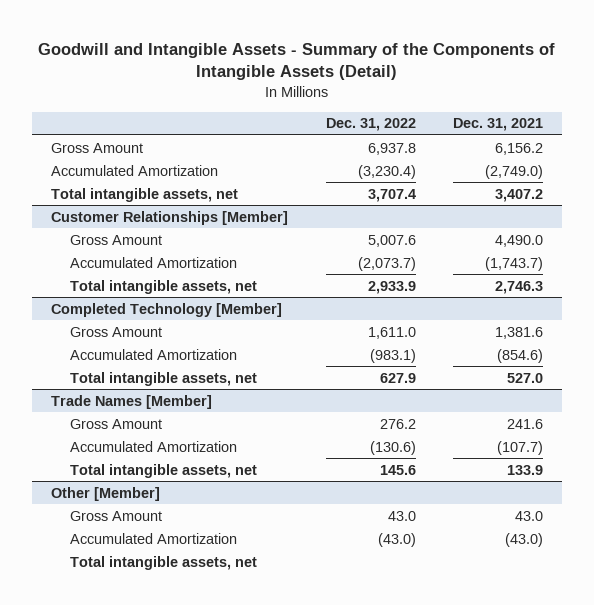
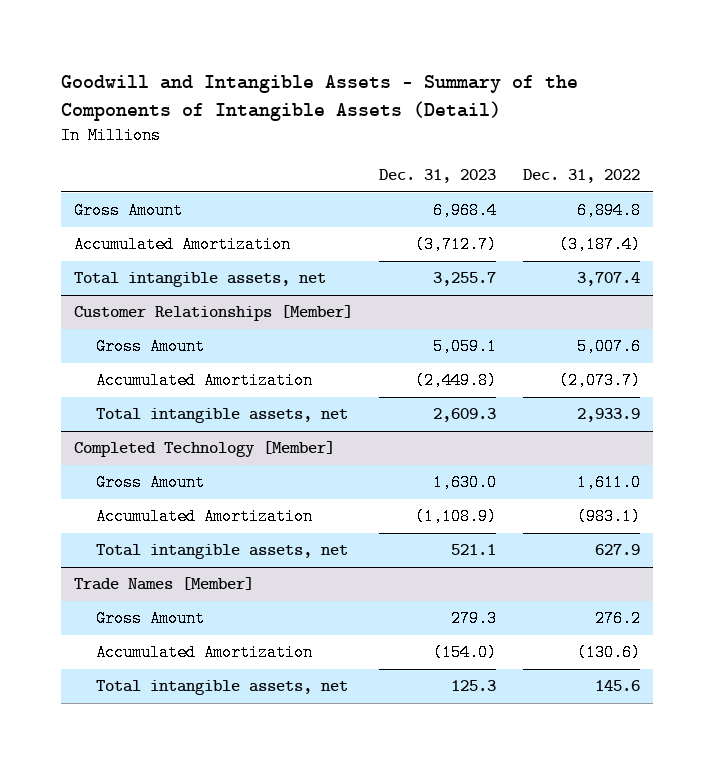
- | Dec. 31, 2022 | Dec. 31, 2021
+ | Dec. 31, 2023 | Dec. 31, 2022
- Gross Amount | 6,937.8 | 6,156.2
- Accumulated Amortization | (3,230.4) | (2,749.0)
+ Gross Amount | 6,968.4 | 6,894.8
+ Accumulated Amortization | (3,712.7) | (3,187.4)
- Other [Member]
- Gross Amount | 43.0 | 43.0
- Accumulated Amortization | (43.0) | (43.0)
- Total intangible assets, net

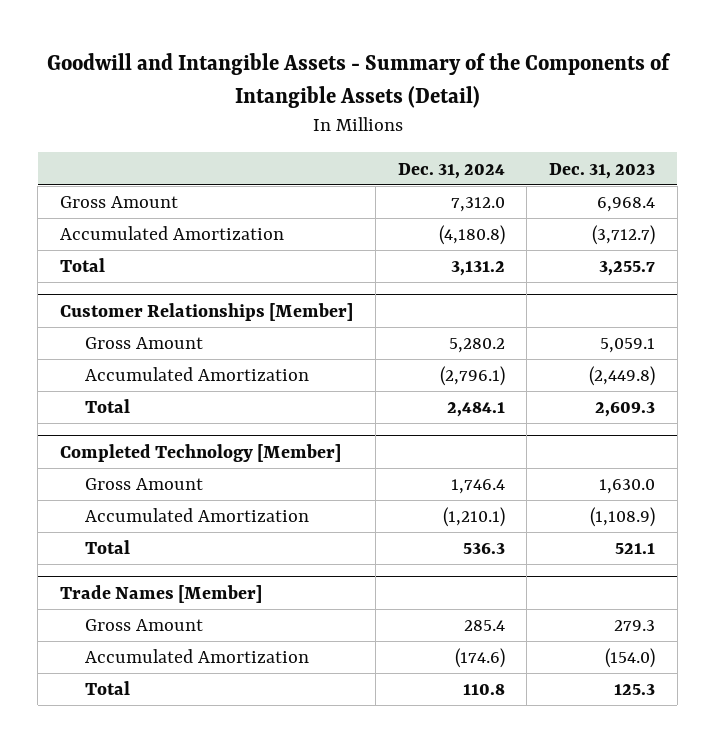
- | Dec. 31, 2023 | Dec. 31, 2022
+ | Dec. 31, 2024 | Dec. 31, 2023
- Total intangible assets, net | 3,255.7 | 3,707.4
+ Total | 3,131.2 | 3,255.7
@ Customer Relationships [Member]
- Total intangible assets, net | 2,609.3 | 2,933.9
+ Total | 2,484.1 | 2,609.3
@ Completed Technology [Member]
- Total intangible assets, net | 521.1 | 627.9
+ Total | 536.3 | 521.1
@ Trade Names [Member]
- Total intangible assets, net | 125.3 | 145.6
+ Total | 110.8 | 125.3

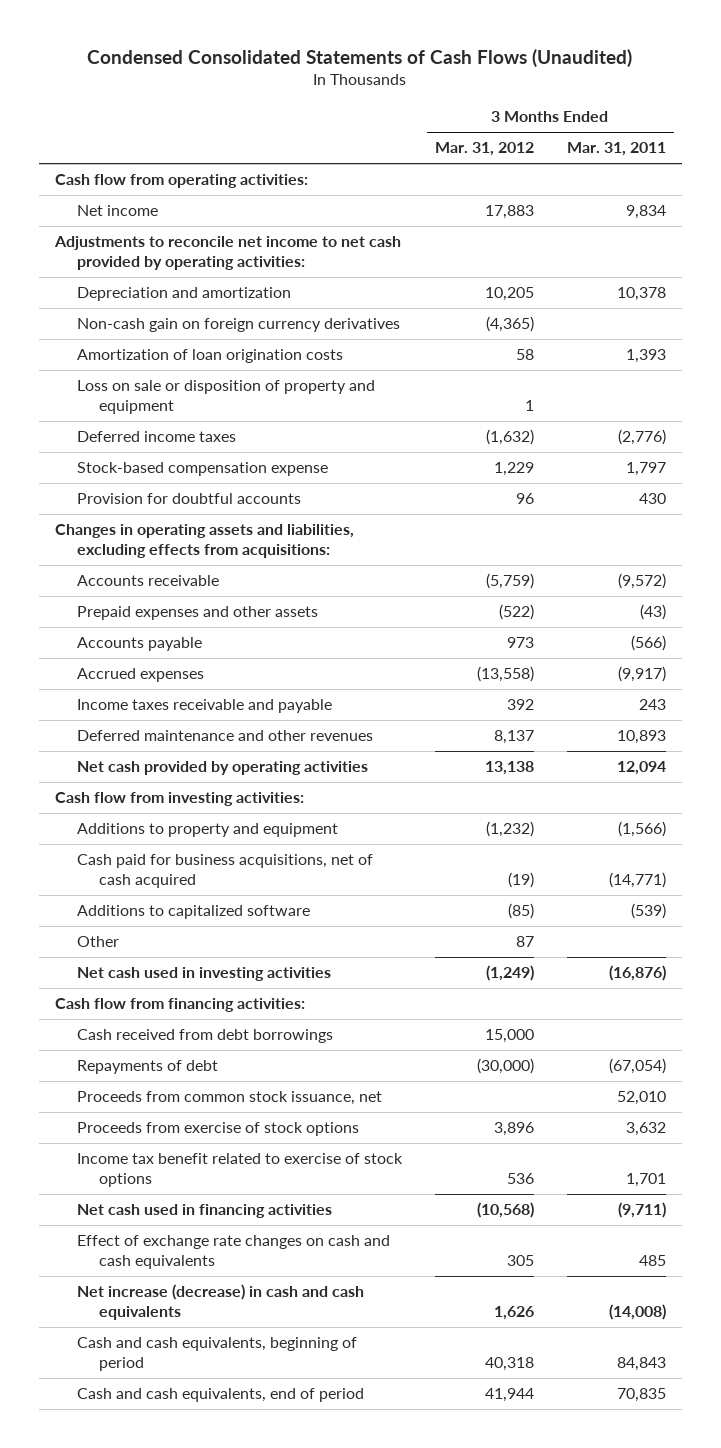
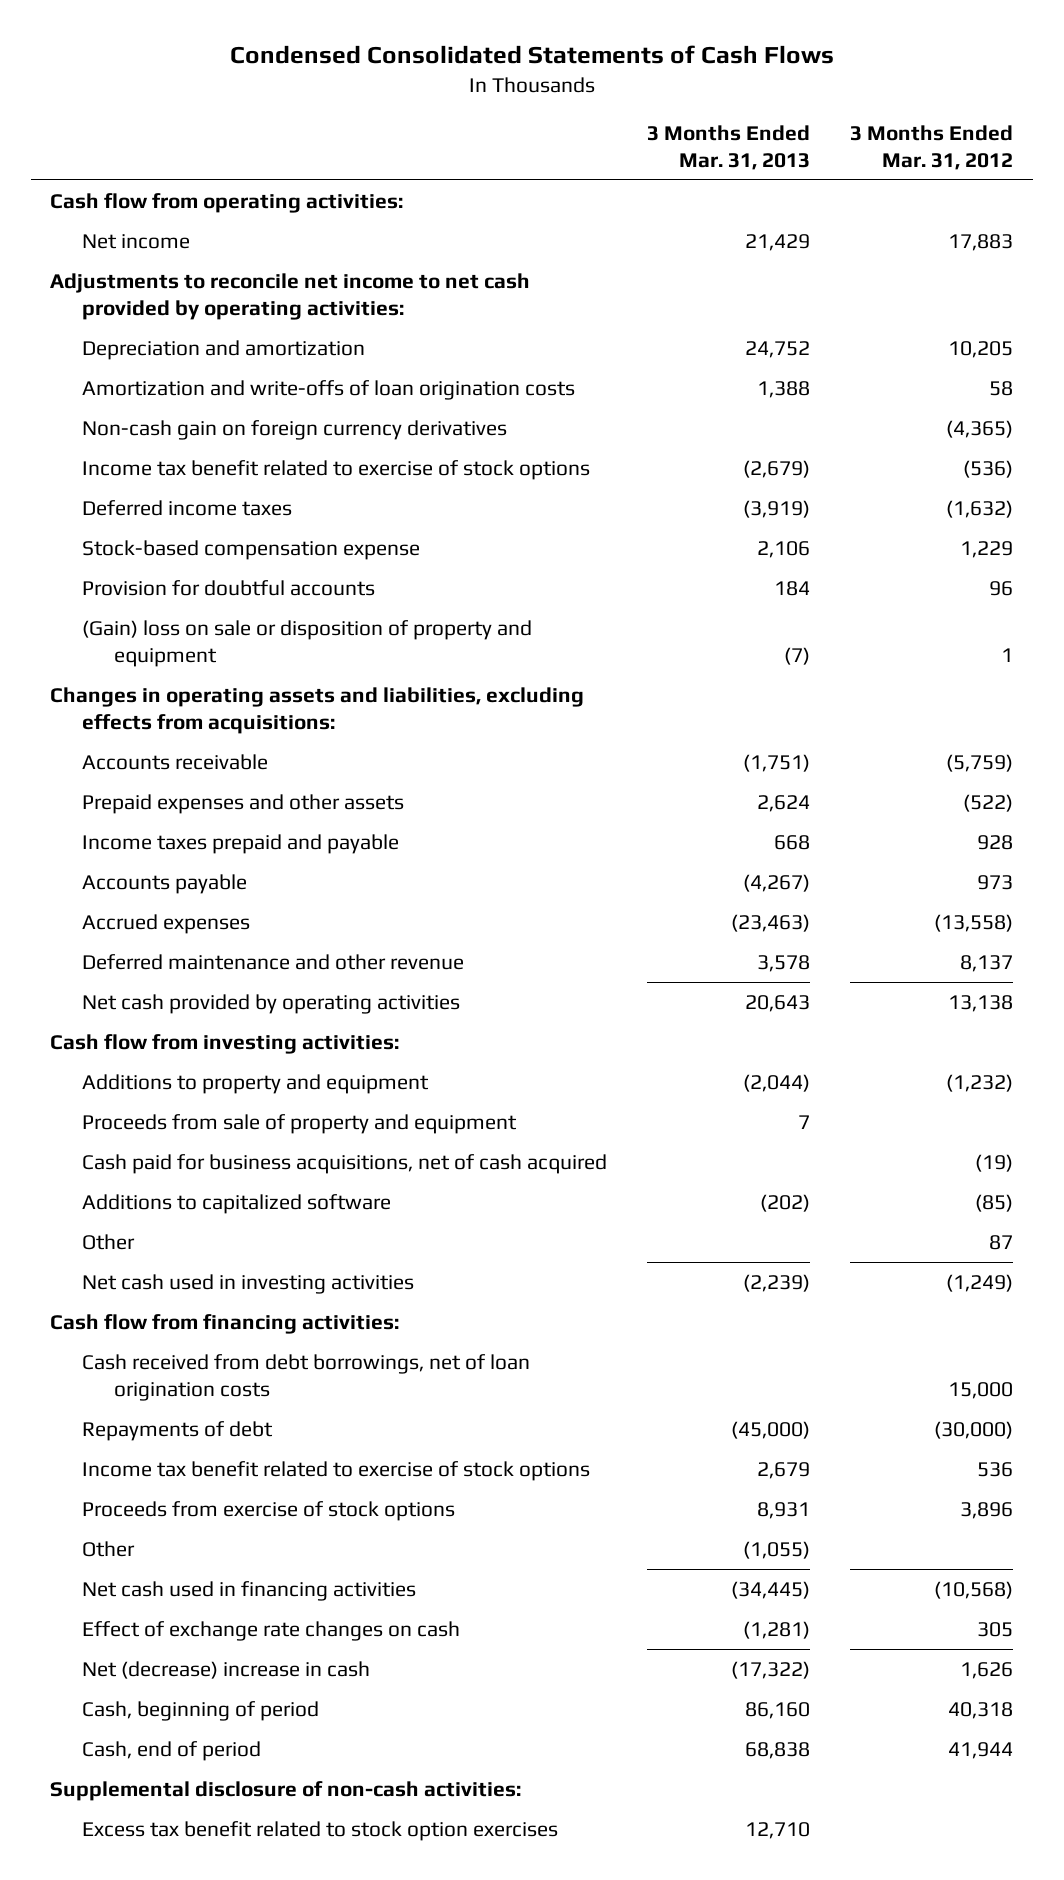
- Condensed Consolidated Statements of Cash Flows (Unaudited)
+ Condensed Consolidated Statements of Cash Flows
- | 3 Months Ended Mar. 31, 2012 | 3 Months Ended Mar. 31, 2011
+ | 3 Months Ended Mar. 31, 2013 | 3 Months Ended Mar. 31, 2012
+ Amortization and write-offs of loan origination costs | 1,388 | 58
- Amortization of loan origination costs | 58 | 1,393
- Loss on sale or disposition of property and equipment | 1 |
+ Income tax benefit related to exercise of stock options | (2,679) | (536)
+ (Gain) loss on sale or disposition of property and equipment | (7) | 1
+ Income taxes prepaid and payable | 668 | 928
- Income taxes receivable and payable | 392 | 243
- Deferred maintenance and other revenues | 8,137 | 10,893
+ Deferred maintenance and other revenue | 3,578 | 8,137
+ Proceeds from sale of property and equipment | 7 |
- Cash received from debt borrowings | 15,000 |
+ Cash received from debt borrowings, net of loan origination costs | | 15,000
- Proceeds from common stock issuance, net | | 52,010
moved down: Proceeds from exercise of stock options | 8,931 | 3,896
+ Other | (1,055) |
- Effect of exchange rate changes on cash and cash equivalents | 305 | 485
- Net increase (decrease) in cash and cash equivalents | 1,626 | (14,008)
- Cash and cash equivalents, beginning of period | 40,318 | 84,843
- Cash and cash equivalents, end of period | 41,944 | 70,835
+ Effect of exchange rate changes on cash | (1,281) | 305
+ Net (decrease) increase in cash | (17,322) | 1,626
+ Cash, beginning of period | 86,160 | 40,318
+ Cash, end of period | 68,838 | 41,944
+ Supplemental disclosure of non-cash activities:
+ Excess tax benefit related to stock option exercises | 12,710 |

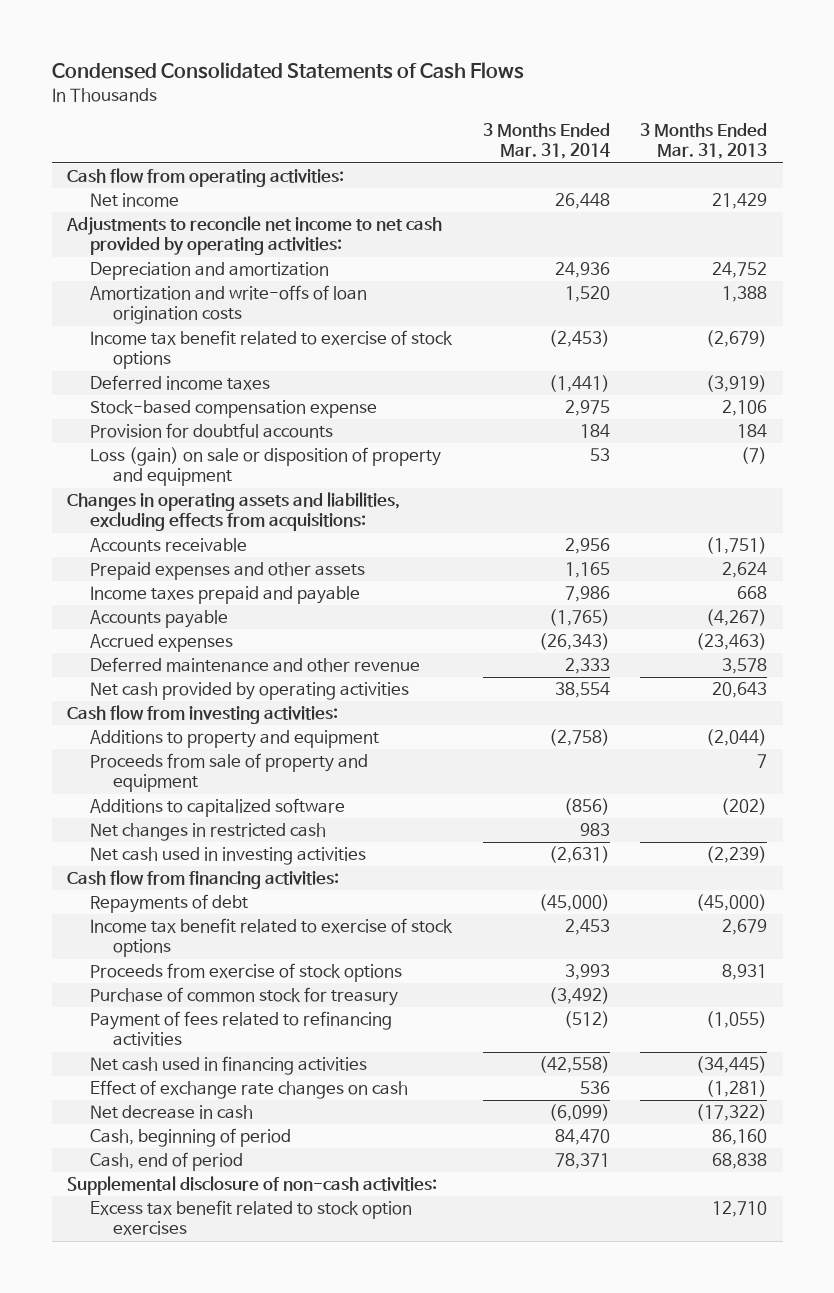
- | 3 Months Ended Mar. 31, 2013 | 3 Months Ended Mar. 31, 2012
+ | 3 Months Ended Mar. 31, 2014 | 3 Months Ended Mar. 31, 2013
- Non-cash gain on foreign currency derivatives | | (4,365)
- (Gain) loss on sale or disposition of property and equipment | (7) | 1
+ Loss (gain) on sale or disposition of property and equipment | 53 | (7)
- Cash paid for business acquisitions, net of cash acquired | | (19)
- Other | | 87
+ Net changes in restricted cash | 983 |
- Cash received from debt borrowings, net of loan origination costs | | 15,000
- Other | (1,055) |
+ Purchase of common stock for treasury | (3,492) |
+ Payment of fees related to refinancing activities | (512) | (1,055)
- Net (decrease) increase in cash | (17,322) | 1,626
+ Net decrease in cash | (6,099) | (17,322)

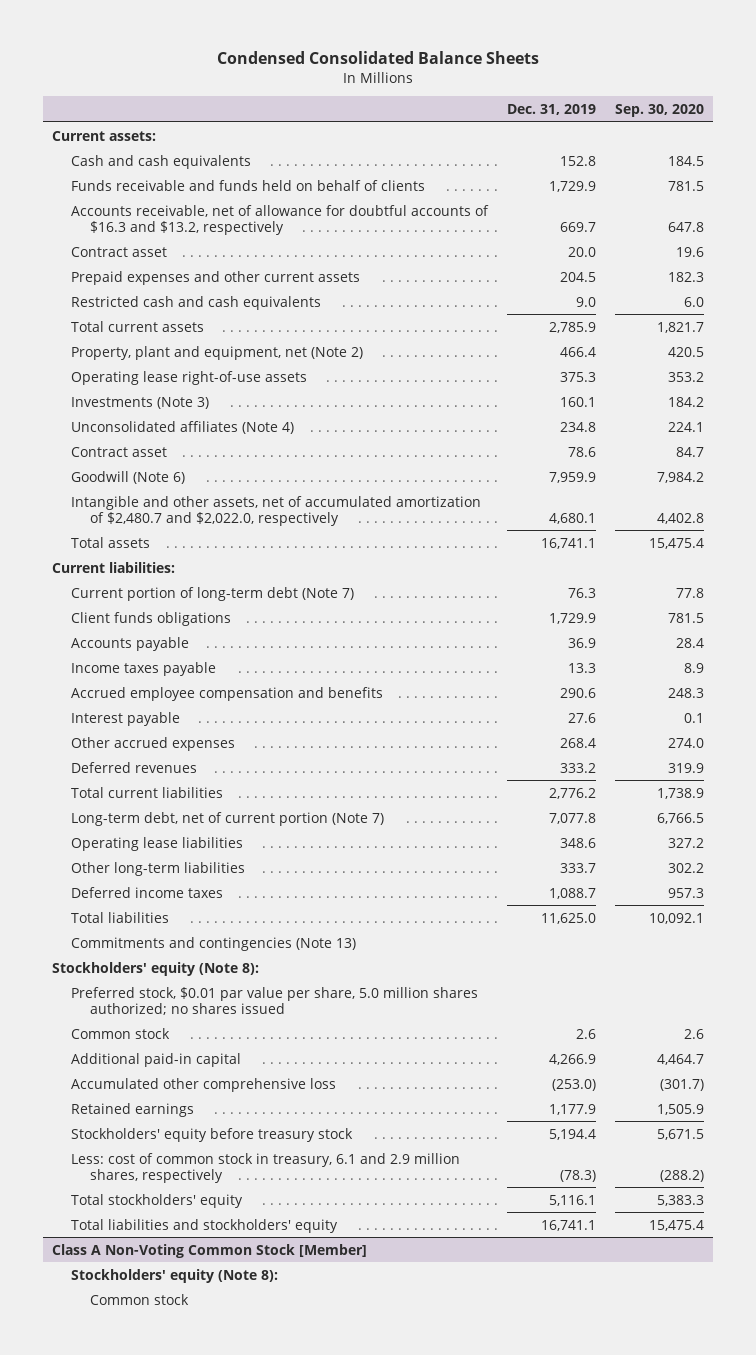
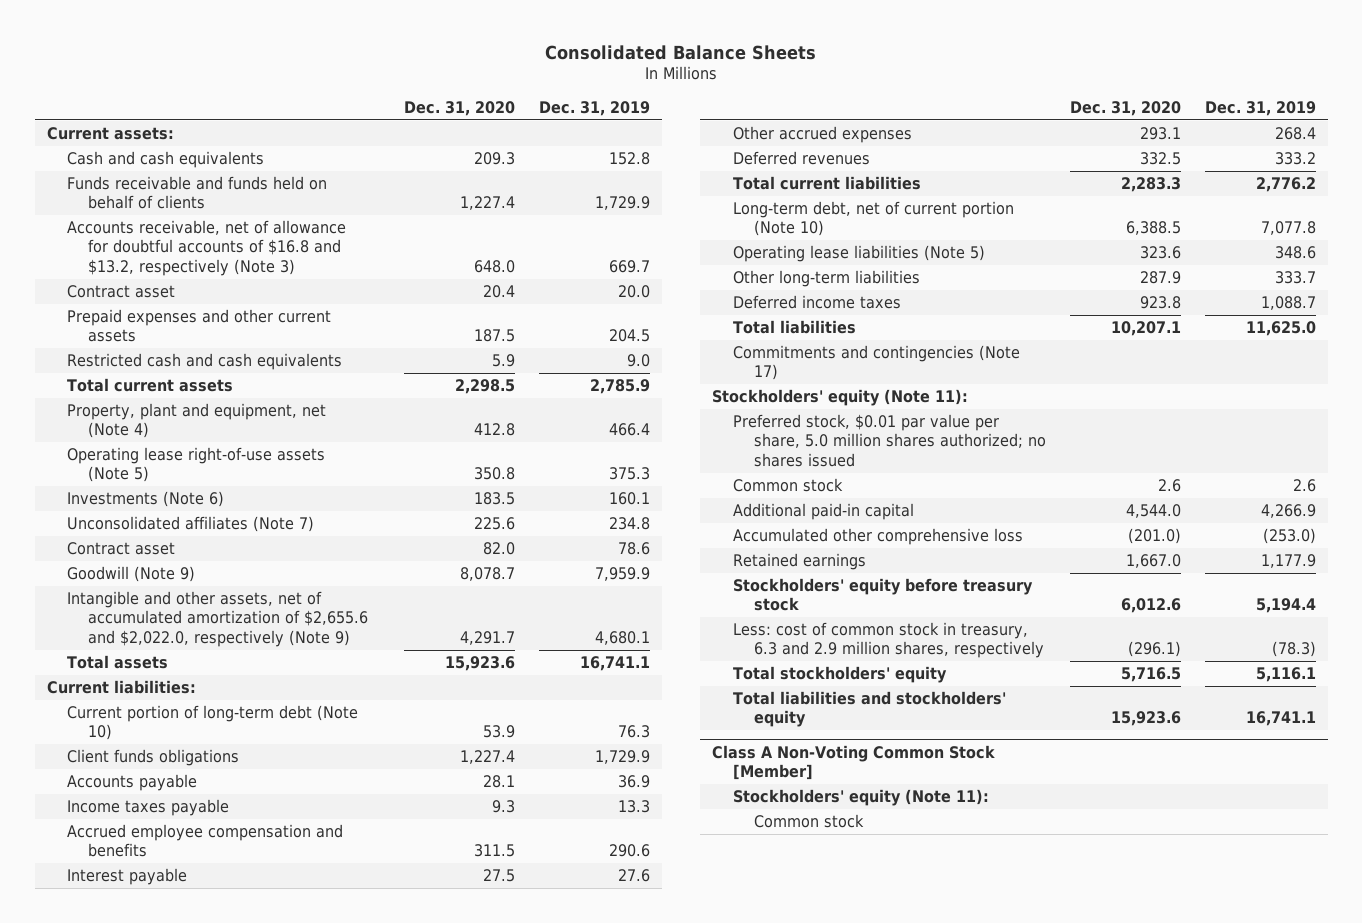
- Condensed Consolidated Balance Sheets
+ Consolidated Balance Sheets
- | Dec. 31, 2019 | Sep. 30, 2020
+ | Dec. 31, 2020 | Dec. 31, 2019
- Accounts receivable, net of allowance for doubtful accounts of $16.3 and $13.2, respectively | 669.7 | 647.8
+ Accounts receivable, net of allowance for doubtful accounts of $16.8 and $13.2, respectively (Note 3) | 648.0 | 669.7
- Property, plant and equipment, net (Note 2) | 466.4 | 420.5
- Operating lease right-of-use assets | 375.3 | 353.2
- Investments (Note 3) | 160.1 | 184.2
- Unconsolidated affiliates (Note 4) | 234.8 | 224.1
+ Property, plant and equipment, net (Note 4) | 412.8 | 466.4
+ Operating lease right-of-use assets (Note 5) | 350.8 | 375.3
+ Investments (Note 6) | 183.5 | 160.1
+ Unconsolidated affiliates (Note 7) | 225.6 | 234.8
- Goodwill (Note 6) | 7,959.9 | 7,984.2
- Intangible and other assets, net of accumulated amortization of $2,480.7 and $2,022.0, respectively | 4,680.1 | 4,402.8
+ Goodwill (Note 9) | 8,078.7 | 7,959.9
+ Intangible and other assets, net of accumulated amortization of $2,655.6 and $2,022.0, respectively (Note 9) | 4,291.7 | 4,680.1
- Current portion of long-term debt (Note 7) | 76.3 | 77.8
+ Current portion of long-term debt (Note 10) | 53.9 | 76.3
- Long-term debt, net of current portion (Note 7) | 7,077.8 | 6,766.5
- Operating lease liabilities | 348.6 | 327.2
+ Long-term debt, net of current portion (Note 10) | 6,388.5 | 7,077.8
+ Operating lease liabilities (Note 5) | 323.6 | 348.6
- Commitments and contingencies (Note 13)
- Stockholders' equity (Note 8):
+ Commitments and contingencies (Note 17)
+ Stockholders' equity (Note 11):
- Less: cost of common stock in treasury, 6.1 and 2.9 million shares, respectively | (78.3) | (288.2)
+ Less: cost of common stock in treasury, 6.3 and 2.9 million shares, respectively | (296.1) | (78.3)
@ Class A Non-Voting Common Stock [Member]
- Stockholders' equity (Note 8):
+ Stockholders' equity (Note 11):

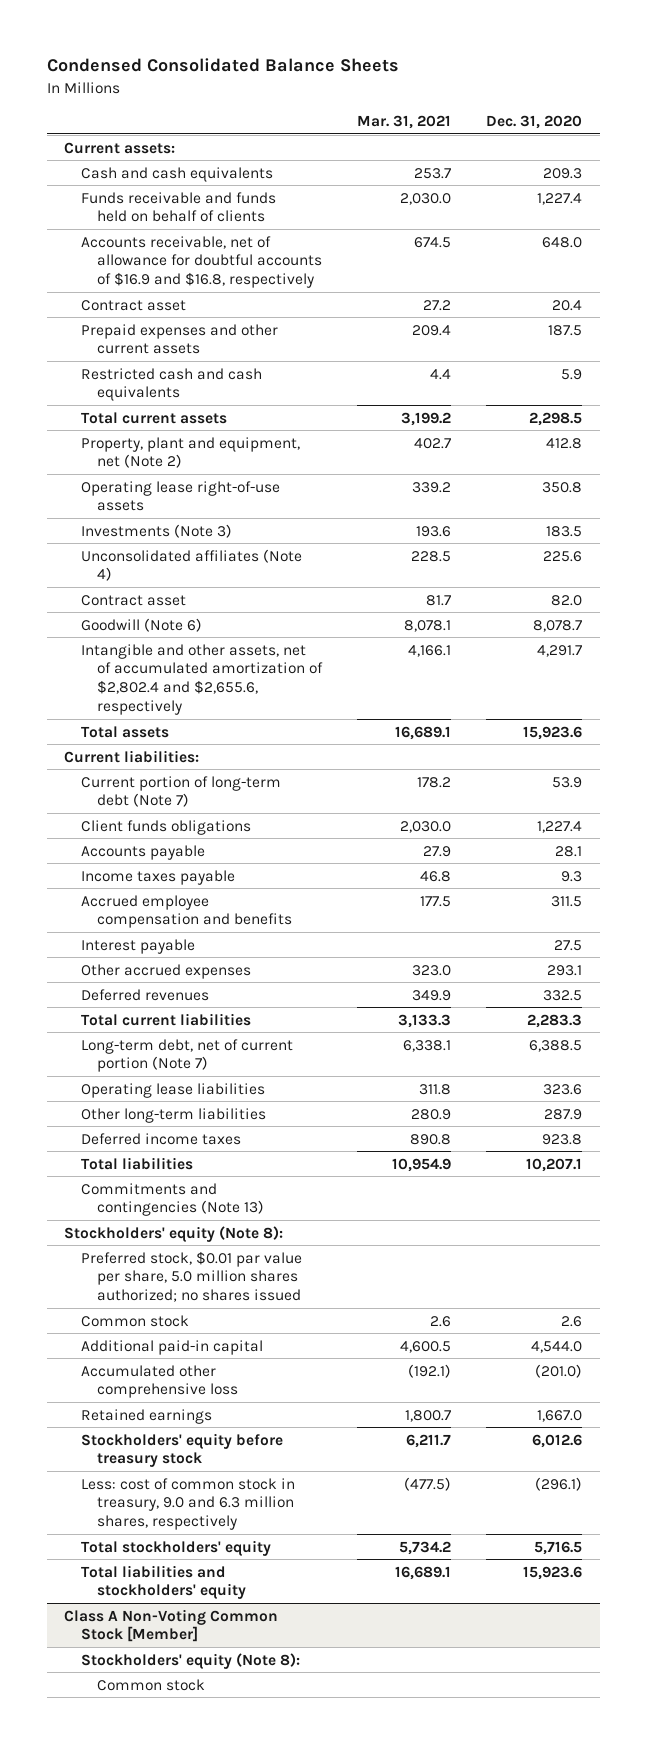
- Consolidated Balance Sheets
+ Condensed Consolidated Balance Sheets
- | Dec. 31, 2020 | Dec. 31, 2019
+ | Mar. 31, 2021 | Dec. 31, 2020
- Accounts receivable, net of allowance for doubtful accounts of $16.8 and $13.2, respectively (Note 3) | 648.0 | 669.7
+ Accounts receivable, net of allowance for doubtful accounts of $16.9 and $16.8, respectively | 674.5 | 648.0
- Property, plant and equipment, net (Note 4) | 412.8 | 466.4
- Operating lease right-of-use assets (Note 5) | 350.8 | 375.3
- Investments (Note 6) | 183.5 | 160.1
- Unconsolidated affiliates (Note 7) | 225.6 | 234.8
+ Property, plant and equipment, net (Note 2) | 402.7 | 412.8
+ Operating lease right-of-use assets | 339.2 | 350.8
+ Investments (Note 3) | 193.6 | 183.5
+ Unconsolidated affiliates (Note 4) | 228.5 | 225.6
- Goodwill (Note 9) | 8,078.7 | 7,959.9
- Intangible and other assets, net of accumulated amortization of $2,655.6 and $2,022.0, respectively (Note 9) | 4,291.7 | 4,680.1
+ Goodwill (Note 6) | 8,078.1 | 8,078.7
+ Intangible and other assets, net of accumulated amortization of $2,802.4 and $2,655.6, respectively | 4,166.1 | 4,291.7
- Current portion of long-term debt (Note 10) | 53.9 | 76.3
+ Current portion of long-term debt (Note 7) | 178.2 | 53.9
- Long-term debt, net of current portion (Note 10) | 6,388.5 | 7,077.8
- Operating lease liabilities (Note 5) | 323.6 | 348.6
+ Long-term debt, net of current portion (Note 7) | 6,338.1 | 6,388.5
+ Operating lease liabilities | 311.8 | 323.6
- Commitments and contingencies (Note 17)
- Stockholders' equity (Note 11):
+ Commitments and contingencies (Note 13)
+ Stockholders' equity (Note 8):
- Less: cost of common stock in treasury, 6.3 and 2.9 million shares, respectively | (296.1) | (78.3)
+ Less: cost of common stock in treasury, 9.0 and 6.3 million shares, respectively | (477.5) | (296.1)
@ Class A Non-Voting Common Stock [Member]
- Stockholders' equity (Note 11):
+ Stockholders' equity (Note 8):

